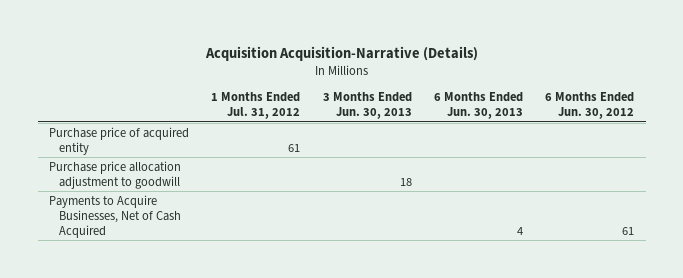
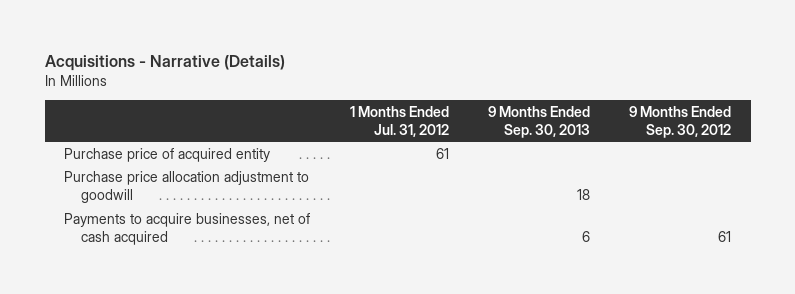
- Acquisition Acquisition-Narrative (Details)
+ Acquisitions - Narrative (Details)
- | 1 Months Ended Jul. 31, 2012 | 3 Months Ended Jun. 30, 2013 | 6 Months Ended Jun. 30, 2013 | 6 Months Ended Jun. 30, 2012
+ | 1 Months Ended Jul. 31, 2012 | 9 Months Ended Sep. 30, 2013 | 9 Months Ended Sep. 30, 2012
- Payments to Acquire Businesses, Net of Cash Acquired | | | 4 | 61
+ Payments to acquire businesses, net of cash acquired | | 6 | 61

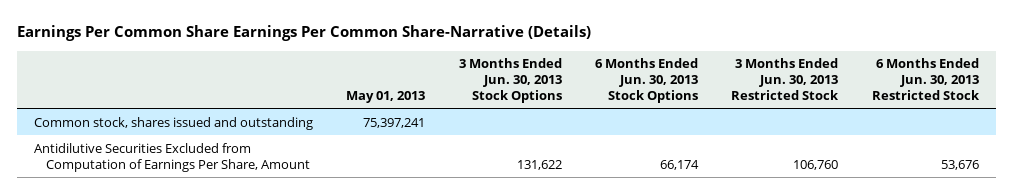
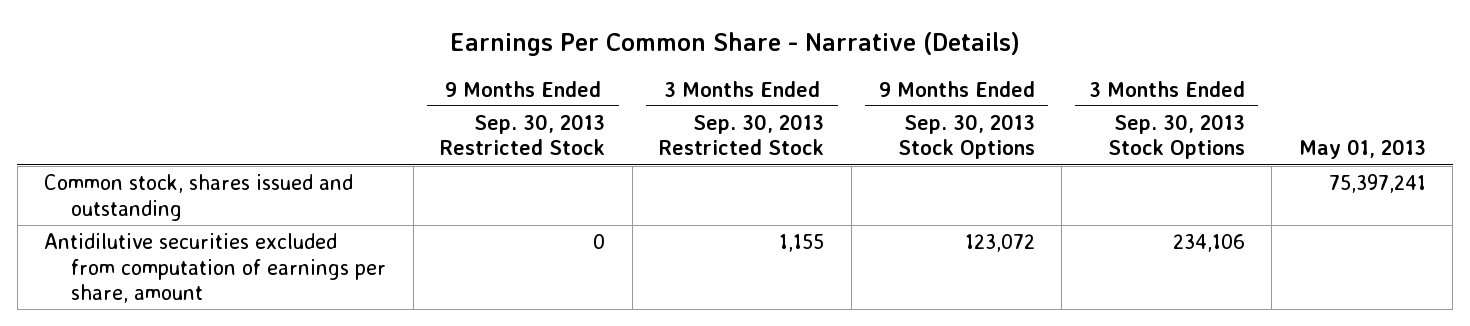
- Earnings Per Common Share Earnings Per Common Share-Narrative (Details)
+ Earnings Per Common Share - Narrative (Details)
- | May 01, 2013 | 3 Months Ended Jun. 30, 2013 Stock Options | 6 Months Ended Jun. 30, 2013 Stock Options | 3 Months Ended Jun. 30, 2013 Restricted Stock | 6 Months Ended Jun. 30, 2013 Restricted Stock
+ | 9 Months Ended Sep. 30, 2013 Restricted Stock | 3 Months Ended Sep. 30, 2013 Restricted Stock | 9 Months Ended Sep. 30, 2013 Stock Options | 3 Months Ended Sep. 30, 2013 Stock Options | May 01, 2013
- Antidilutive Securities Excluded from Computation of Earnings Per Share, Amount | | 131,622 | 66,174 | 106,760 | 53,676
+ Antidilutive securities excluded from computation of earnings per share, amount | 0 | 1,155 | 123,072 | 234,106 |

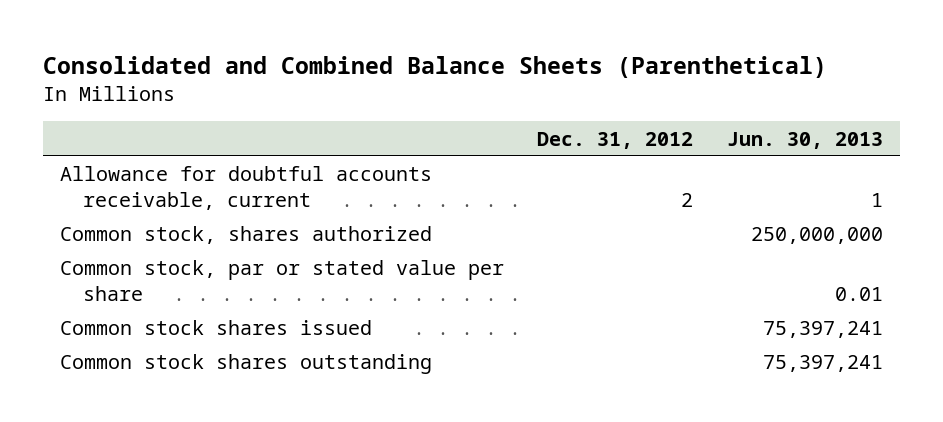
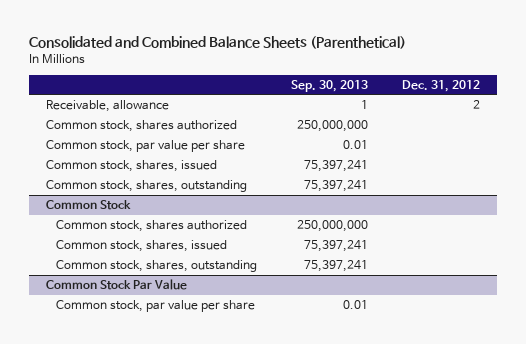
- | Dec. 31, 2012 | Jun. 30, 2013
+ | Sep. 30, 2013 | Dec. 31, 2012
- Allowance for doubtful accounts receivable, current | 2 | 1
+ Receivable, allowance | 1 | 2
- Common stock, par or stated value per share | | 0.01
- Common stock shares issued | | 75,397,241
- Common stock shares outstanding | | 75,397,241
+ Common stock, par value per share | 0.01 |
+ Common stock, shares, issued | 75,397,241 |
+ Common stock, shares, outstanding | 75,397,241 |
+ Common Stock
+ Common stock, shares authorized | 250,000,000 |
+ Common stock, shares, issued | 75,397,241 |
+ Common stock, shares, outstanding | 75,397,241 |
+ Common Stock Par Value
+ Common stock, par value per share | 0.01 |

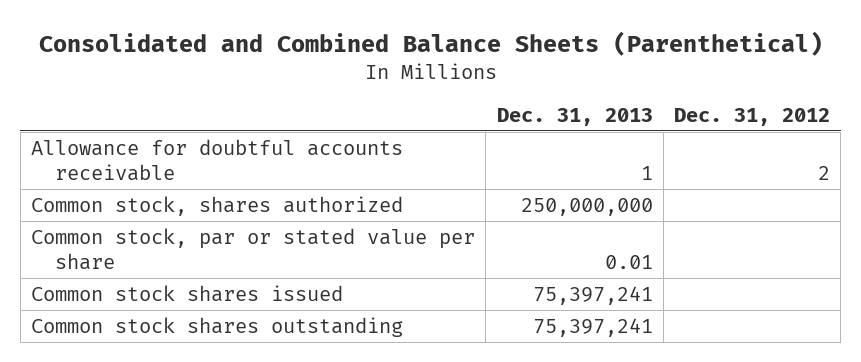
- | Sep. 30, 2013 | Dec. 31, 2012
+ | Dec. 31, 2013 | Dec. 31, 2012
- Receivable, allowance | 1 | 2
+ Allowance for doubtful accounts receivable | 1 | 2
- Common stock, par value per share | 0.01 |
- Common stock, shares, issued | 75,397,241 |
- Common stock, shares, outstanding | 75,397,241 |
- Common Stock
- Common stock, shares authorized | 250,000,000 |
- Common stock, shares, issued | 75,397,241 |
- Common stock, shares, outstanding | 75,397,241 |
- Common Stock Par Value
- Common stock, par value per share | 0.01 |
+ Common stock, par or stated value per share | 0.01 |
+ Common stock shares issued | 75,397,241 |
+ Common stock shares outstanding | 75,397,241 |

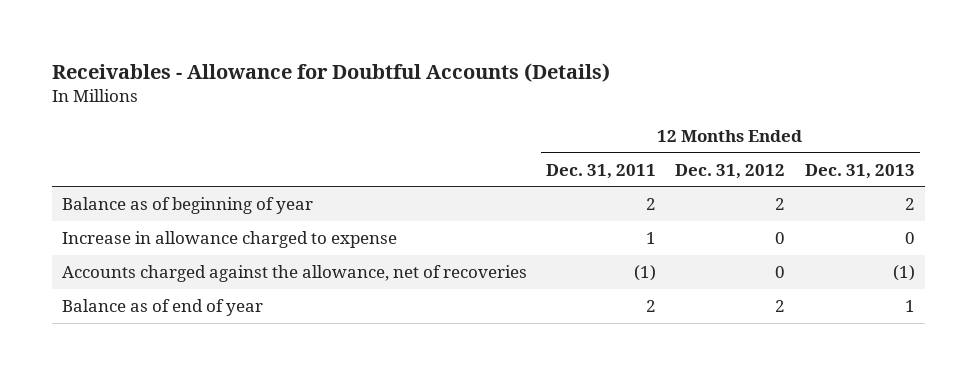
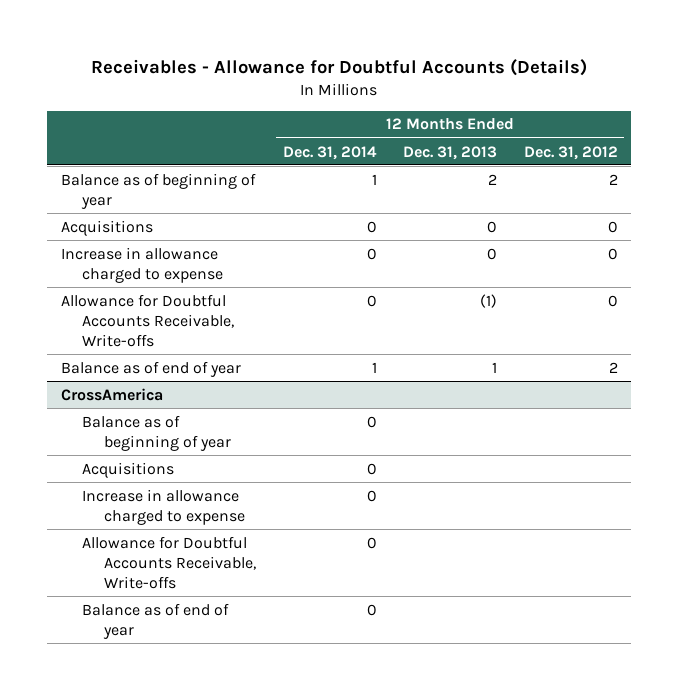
- | 12 Months Ended Dec. 31, 2011 | 12 Months Ended Dec. 31, 2012 | 12 Months Ended Dec. 31, 2013
+ | 12 Months Ended Dec. 31, 2014 | 12 Months Ended Dec. 31, 2013 | 12 Months Ended Dec. 31, 2012
+ Acquisitions | 0 | 0 | 0
- Accounts charged against the allowance, net of recoveries | (1) | 0 | (1)
+ Allowance for Doubtful Accounts Receivable, Write-offs | 0 | (1) | 0
+ CrossAmerica
+ Balance as of beginning of year | 0 | |
+ Acquisitions | 0 | |
+ Increase in allowance charged to expense | 0 | |
+ Allowance for Doubtful Accounts Receivable, Write-offs | 0 | |
+ Balance as of end of year | 0 | |

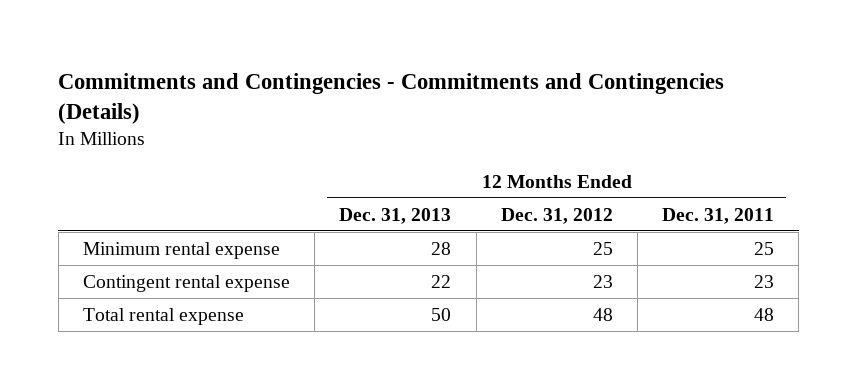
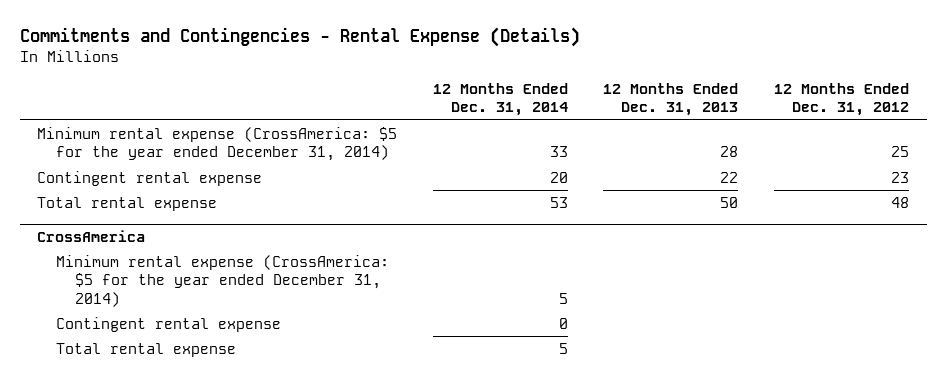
- Commitments and Contingencies - Commitments and Contingencies (Details)
+ Commitments and Contingencies - Rental Expense (Details)
- | 12 Months Ended Dec. 31, 2013 | 12 Months Ended Dec. 31, 2012 | 12 Months Ended Dec. 31, 2011
+ | 12 Months Ended Dec. 31, 2014 | 12 Months Ended Dec. 31, 2013 | 12 Months Ended Dec. 31, 2012
- Minimum rental expense | 28 | 25 | 25
+ Minimum rental expense (CrossAmerica: $5 for the year ended December 31, 2014) | 33 | 28 | 25
+ CrossAmerica
+ Minimum rental expense (CrossAmerica: $5 for the year ended December 31, 2014) | 5 | |
+ Contingent rental expense | 0 | |
+ Total rental expense | 5 | |

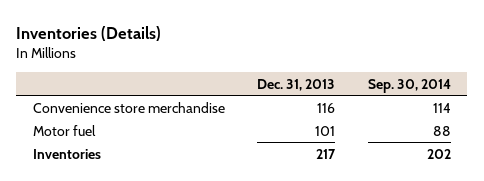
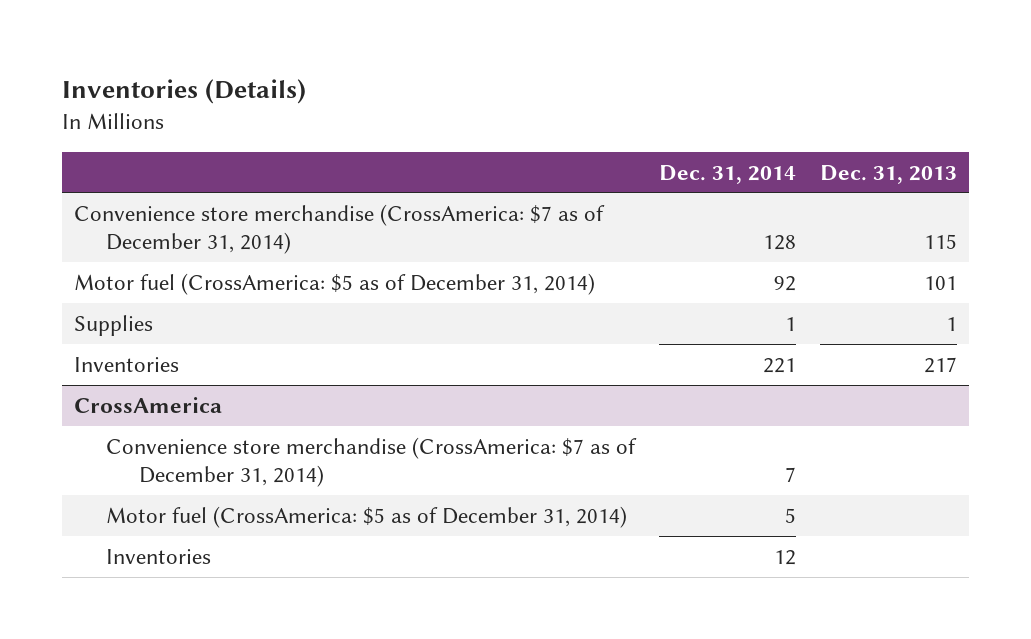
- | Dec. 31, 2013 | Sep. 30, 2014
+ | Dec. 31, 2014 | Dec. 31, 2013
- Convenience store merchandise | 116 | 114
- Motor fuel | 101 | 88
+ Convenience store merchandise (CrossAmerica: $7 as of December 31, 2014) | 128 | 115
+ Motor fuel (CrossAmerica: $5 as of December 31, 2014) | 92 | 101
+ Supplies | 1 | 1
+ CrossAmerica
+ Convenience store merchandise (CrossAmerica: $7 as of December 31, 2014) | 7 |
+ Motor fuel (CrossAmerica: $5 as of December 31, 2014) | 5 |
+ Inventories | 12 |

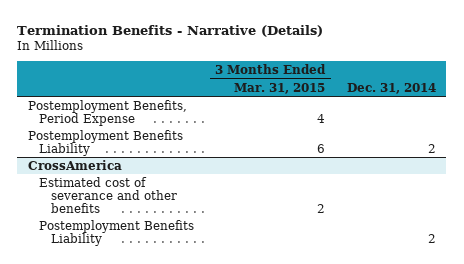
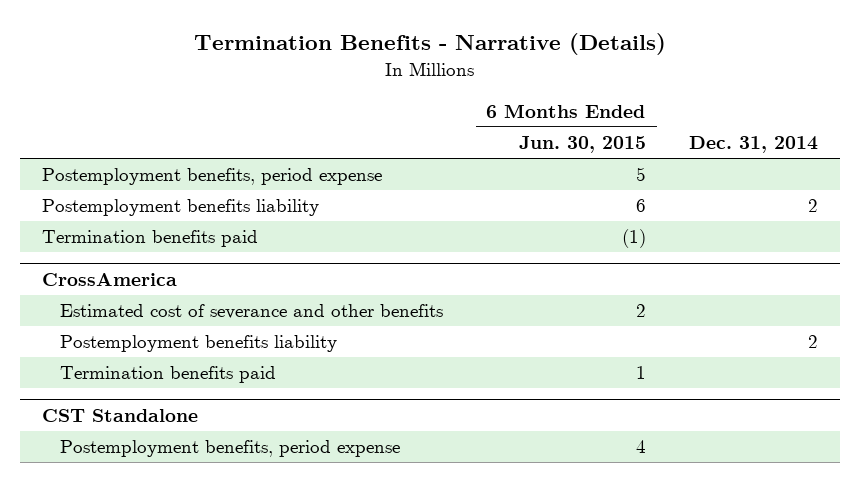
- | 3 Months Ended Mar. 31, 2015 | Dec. 31, 2014
+ | 6 Months Ended Jun. 30, 2015 | Dec. 31, 2014
- Postemployment Benefits, Period Expense | 4 |
- Postemployment Benefits Liability | 6 | 2
+ Postemployment benefits, period expense | 5 |
+ Postemployment benefits liability | 6 | 2
+ Termination benefits paid | (1) |
@ CrossAmerica
- Postemployment Benefits Liability | | 2
+ Postemployment benefits liability | | 2
+ Termination benefits paid | 1 |
+ CST Standalone
+ Postemployment benefits, period expense | 4 |

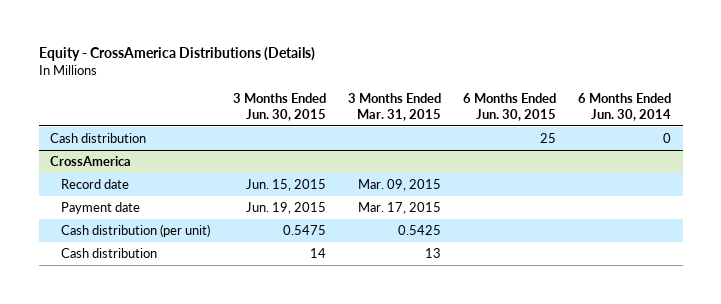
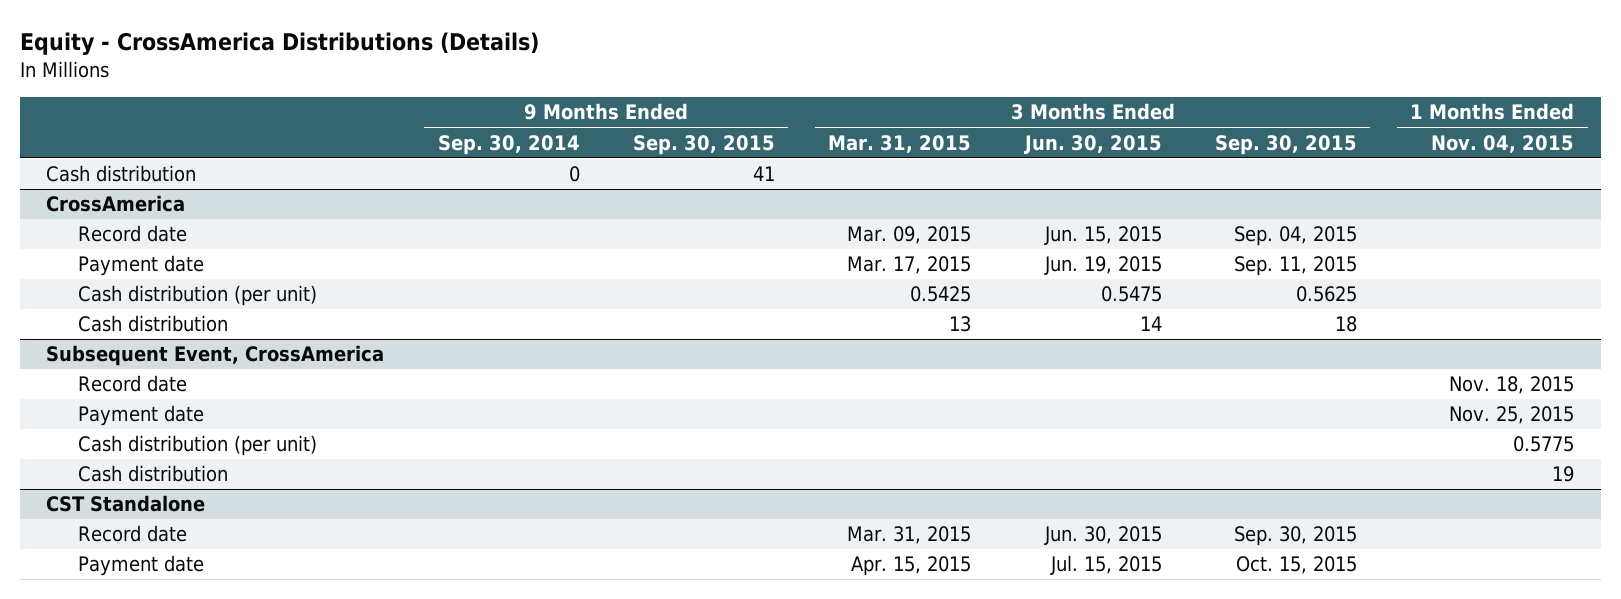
- | 3 Months Ended Jun. 30, 2015 | 3 Months Ended Mar. 31, 2015 | 6 Months Ended Jun. 30, 2015 | 6 Months Ended Jun. 30, 2014
+ | 9 Months Ended Sep. 30, 2014 | 9 Months Ended Sep. 30, 2015 | 3 Months Ended Mar. 31, 2015 | 3 Months Ended Jun. 30, 2015 | 3 Months Ended Sep. 30, 2015 | 1 Months Ended Nov. 04, 2015
+ Subsequent Event, CrossAmerica
+ Record date | | | | | | Nov. 18, 2015
+ Payment date | | | | | | Nov. 25, 2015
+ Cash distribution (per unit) | | | | | | 0.5775
+ Cash distribution | | | | | | 19
+ CST Standalone
+ Record date | | | Mar. 31, 2015 | Jun. 30, 2015 | Sep. 30, 2015 |
+ Payment date | | | Apr. 15, 2015 | Jul. 15, 2015 | Oct. 15, 2015 |

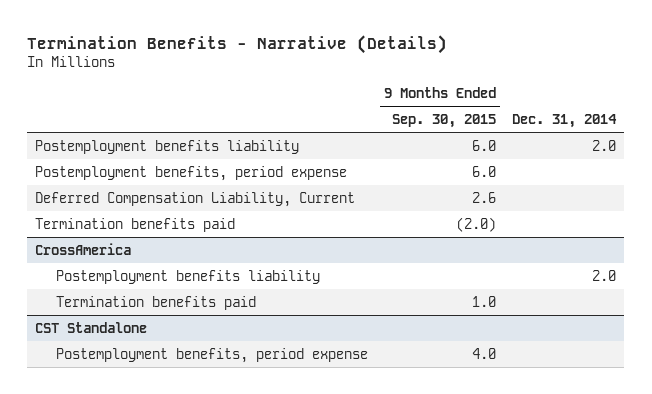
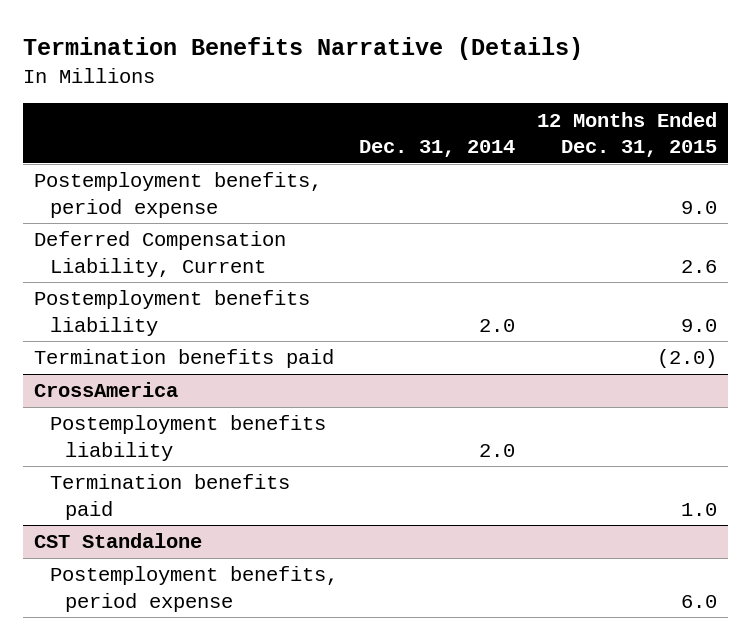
- Termination Benefits - Narrative (Details)
+ Termination Benefits Narrative (Details)
- | 9 Months Ended Sep. 30, 2015 | Dec. 31, 2014
+ | Dec. 31, 2014 | 12 Months Ended Dec. 31, 2015
moved down: Postemployment benefits liability | 2.0 | 9.0

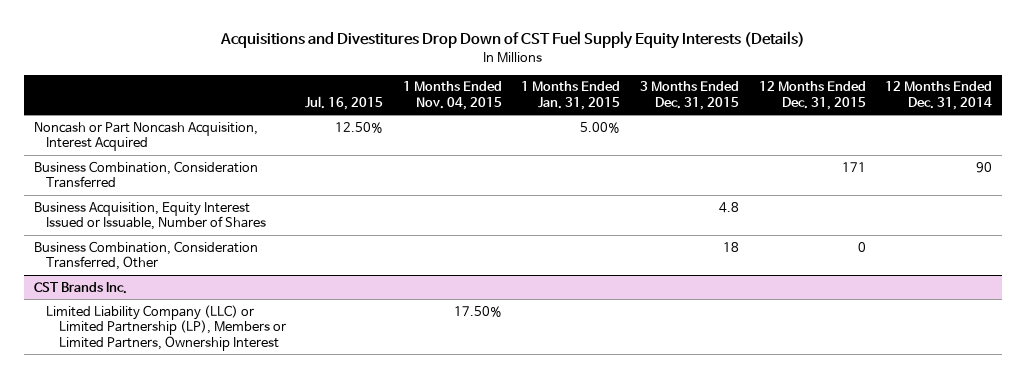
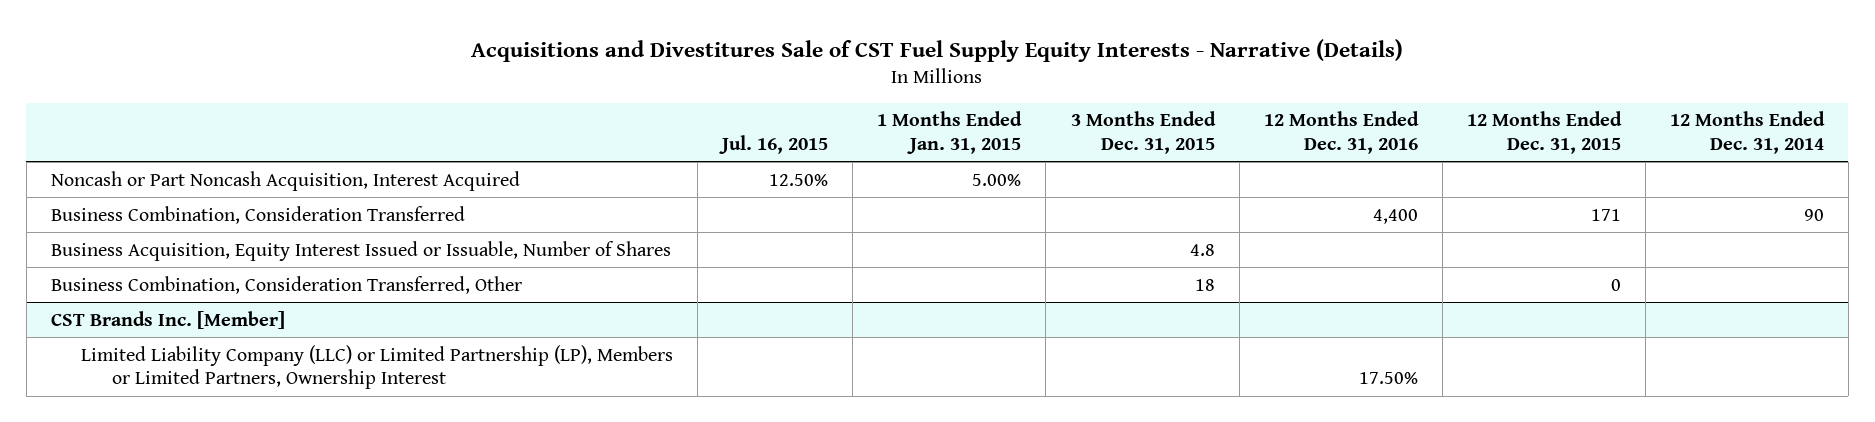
- Acquisitions and Divestitures Drop Down of CST Fuel Supply Equity Interests (Details)
+ Acquisitions and Divestitures Sale of CST Fuel Supply Equity Interests - Narrative (Details)
- | Jul. 16, 2015 | 1 Months Ended Nov. 04, 2015 | 1 Months Ended Jan. 31, 2015 | 3 Months Ended Dec. 31, 2015 | 12 Months Ended Dec. 31, 2015 | 12 Months Ended Dec. 31, 2014
+ | Jul. 16, 2015 | 1 Months Ended Jan. 31, 2015 | 3 Months Ended Dec. 31, 2015 | 12 Months Ended Dec. 31, 2016 | 12 Months Ended Dec. 31, 2015 | 12 Months Ended Dec. 31, 2014
- CST Brands Inc.
+ CST Brands Inc. [Member]

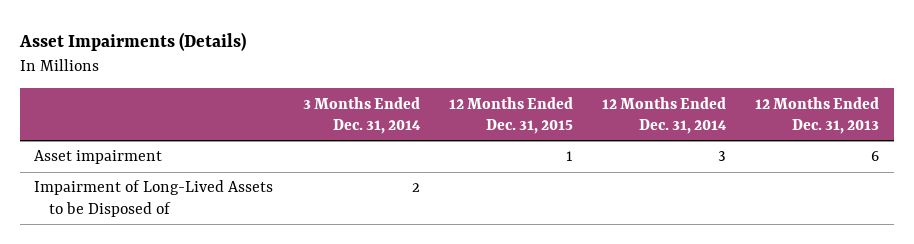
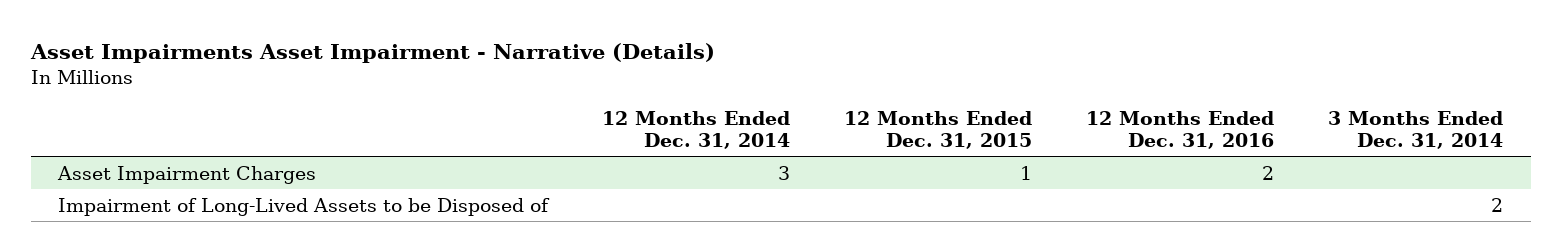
- Asset Impairments (Details)
+ Asset Impairments Asset Impairment - Narrative (Details)
- | 3 Months Ended Dec. 31, 2014 | 12 Months Ended Dec. 31, 2015 | 12 Months Ended Dec. 31, 2014 | 12 Months Ended Dec. 31, 2013
+ | 12 Months Ended Dec. 31, 2014 | 12 Months Ended Dec. 31, 2015 | 12 Months Ended Dec. 31, 2016 | 3 Months Ended Dec. 31, 2014
- Asset impairment | | 1 | 3 | 6
+ Asset Impairment Charges | 3 | 1 | 2 |

